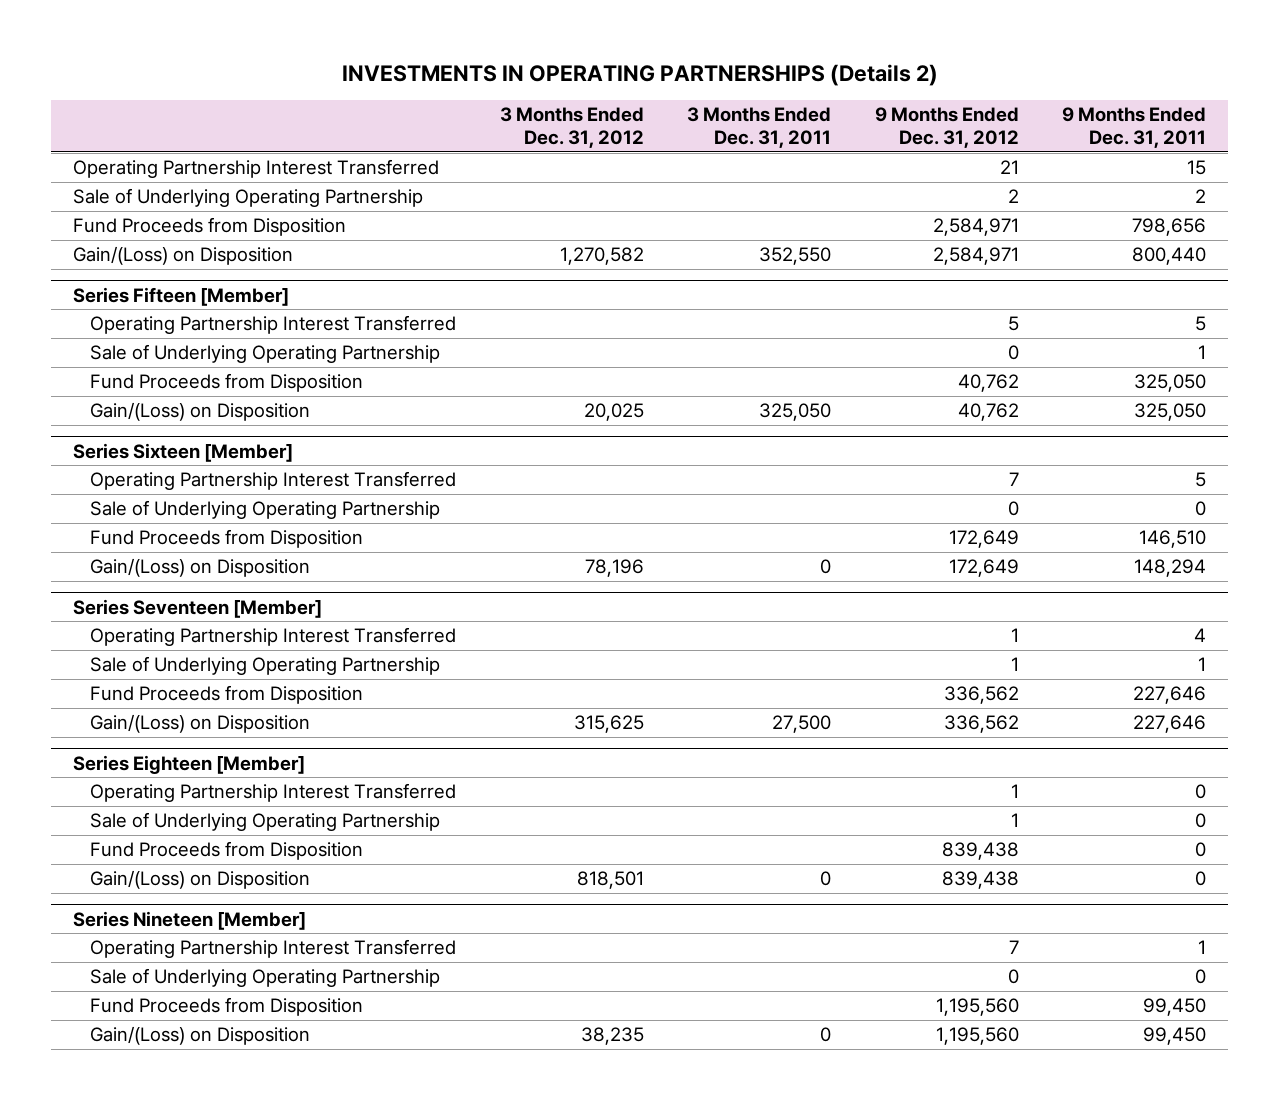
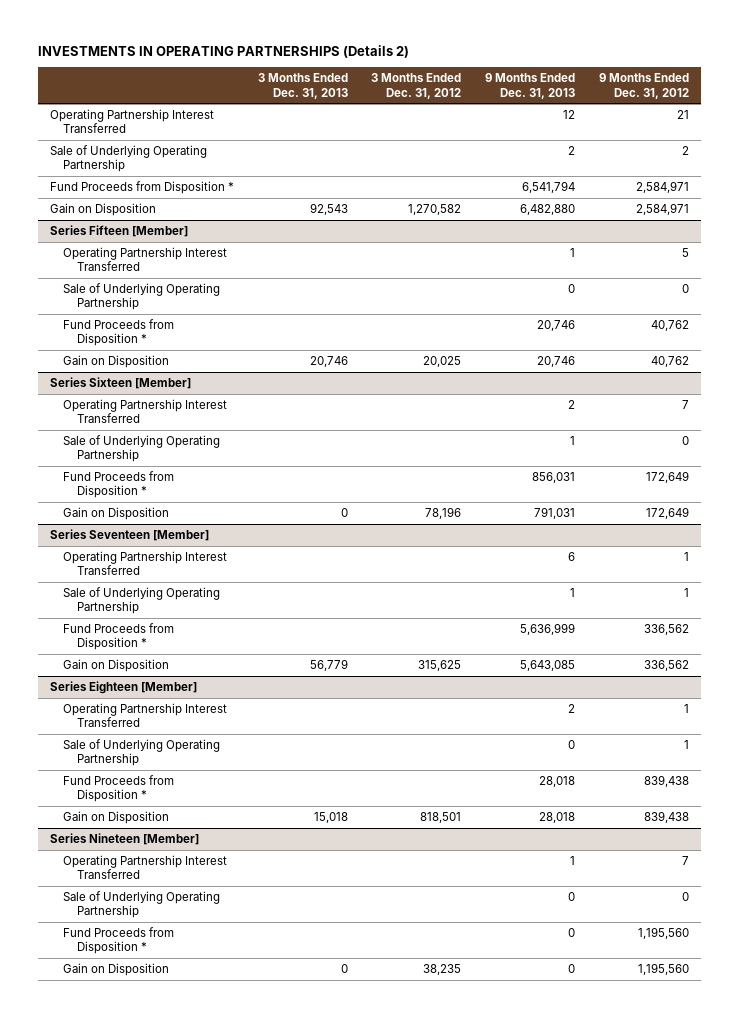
- | 3 Months Ended Dec. 31, 2012 | 3 Months Ended Dec. 31, 2011 | 9 Months Ended Dec. 31, 2012 | 9 Months Ended Dec. 31, 2011
+ | 3 Months Ended Dec. 31, 2013 | 3 Months Ended Dec. 31, 2012 | 9 Months Ended Dec. 31, 2013 | 9 Months Ended Dec. 31, 2012
- Fund Proceeds from Disposition | | | 2,584,971 | 798,656
- Gain/(Loss) on Disposition | 1,270,582 | 352,550 | 2,584,971 | 800,440
+ Fund Proceeds from Disposition * | | | 6,541,794 | 2,584,971
+ Gain on Disposition | 92,543 | 1,270,582 | 6,482,880 | 2,584,971
@ Series Fifteen [Member]
- Fund Proceeds from Disposition | | | 40,762 | 325,050
- Gain/(Loss) on Disposition | 20,025 | 325,050 | 40,762 | 325,050
+ Fund Proceeds from Disposition * | | | 20,746 | 40,762
+ Gain on Disposition | 20,746 | 20,025 | 20,746 | 40,762
@ Series Sixteen [Member]
- Fund Proceeds from Disposition | | | 172,649 | 146,510
- Gain/(Loss) on Disposition | 78,196 | 0 | 172,649 | 148,294
+ Fund Proceeds from Disposition * | | | 856,031 | 172,649
+ Gain on Disposition | 0 | 78,196 | 791,031 | 172,649
@ Series Seventeen [Member]
- Fund Proceeds from Disposition | | | 336,562 | 227,646
- Gain/(Loss) on Disposition | 315,625 | 27,500 | 336,562 | 227,646
+ Fund Proceeds from Disposition * | | | 5,636,999 | 336,562
+ Gain on Disposition | 56,779 | 315,625 | 5,643,085 | 336,562
@ Series Eighteen [Member]
- Fund Proceeds from Disposition | | | 839,438 | 0
- Gain/(Loss) on Disposition | 818,501 | 0 | 839,438 | 0
+ Fund Proceeds from Disposition * | | | 28,018 | 839,438
+ Gain on Disposition | 15,018 | 818,501 | 28,018 | 839,438
@ Series Nineteen [Member]
- Fund Proceeds from Disposition | | | 1,195,560 | 99,450
- Gain/(Loss) on Disposition | 38,235 | 0 | 1,195,560 | 99,450
+ Fund Proceeds from Disposition * | | | 0 | 1,195,560
+ Gain on Disposition | 0 | 38,235 | 0 | 1,195,560

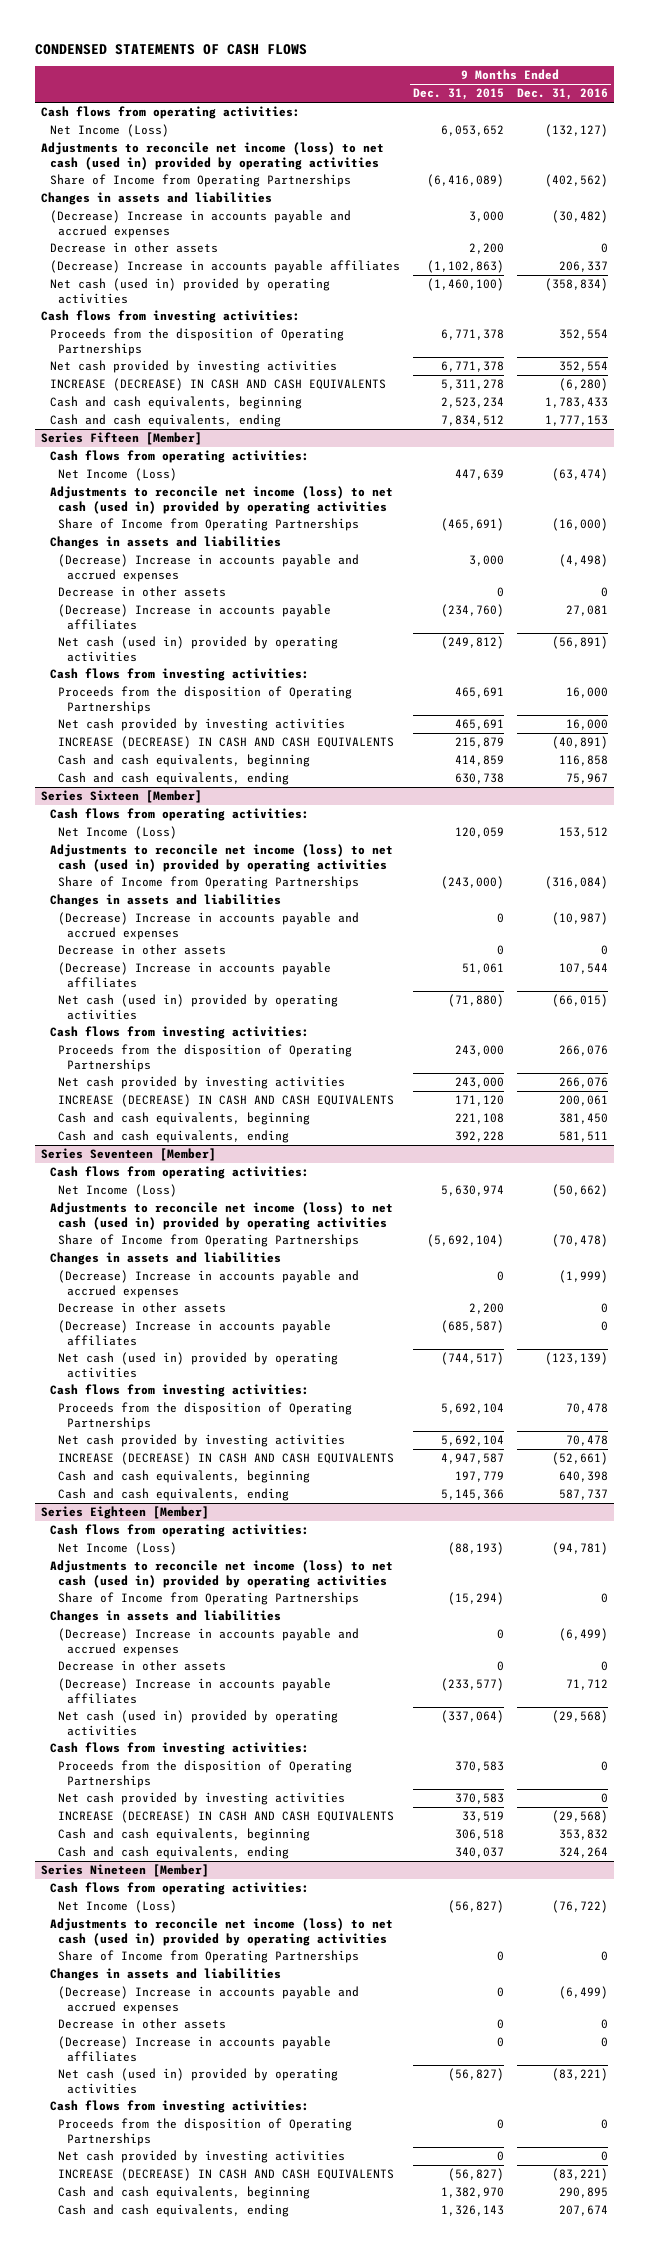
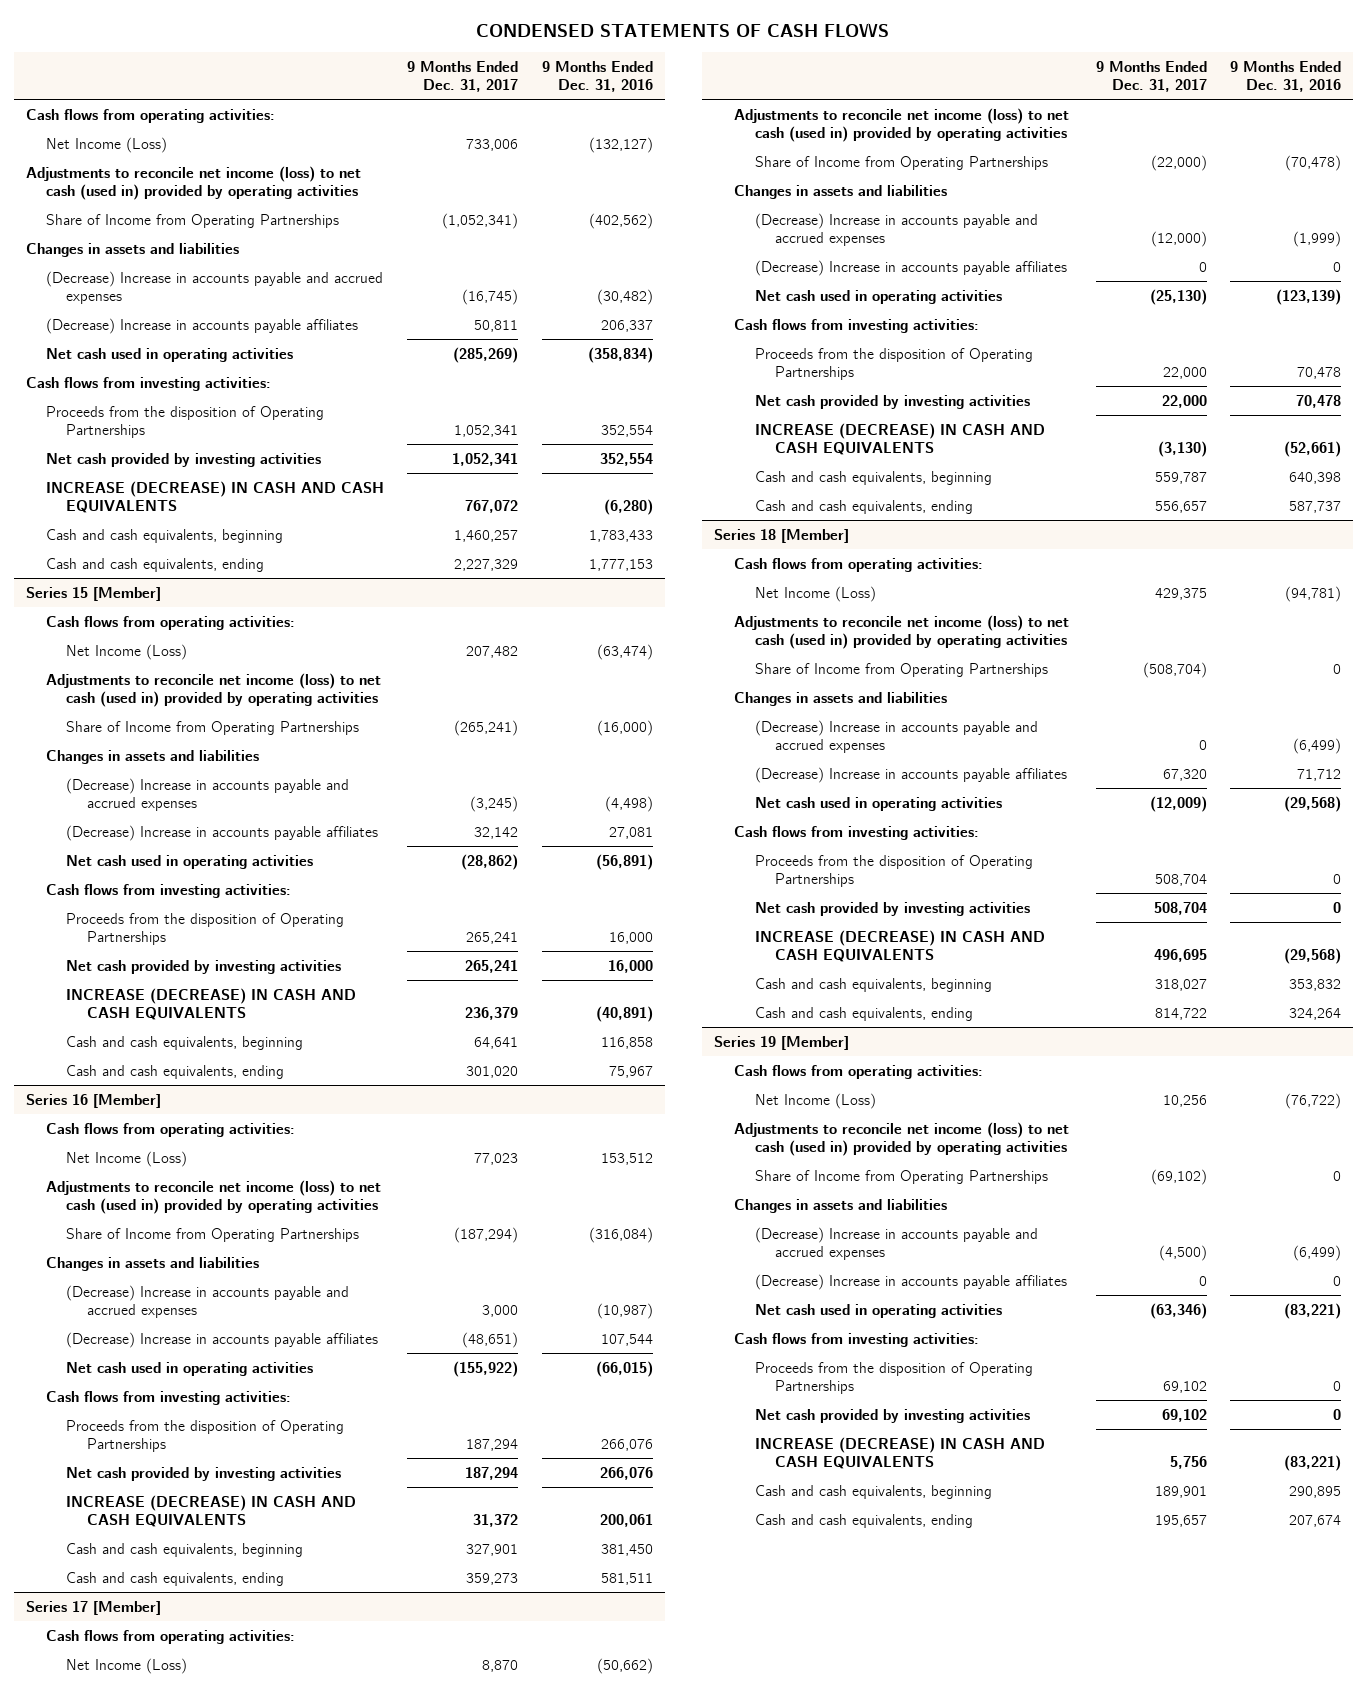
- | 9 Months Ended Dec. 31, 2015 | 9 Months Ended Dec. 31, 2016
+ | 9 Months Ended Dec. 31, 2017 | 9 Months Ended Dec. 31, 2016
- Decrease in other assets | 2,200 | 0
- Net cash (used in) provided by operating activities | (1,460,100) | (358,834)
+ Net cash used in operating activities | (285,269) | (358,834)
- Series Fifteen [Member]
+ Series 15 [Member]
- Decrease in other assets | 0 | 0
- Net cash (used in) provided by operating activities | (249,812) | (56,891)
+ Net cash used in operating activities | (28,862) | (56,891)
- Series Sixteen [Member]
+ Series 16 [Member]
- Decrease in other assets | 0 | 0
- Net cash (used in) provided by operating activities | (71,880) | (66,015)
+ Net cash used in operating activities | (155,922) | (66,015)
- Series Seventeen [Member]
+ Series 17 [Member]
- Decrease in other assets | 2,200 | 0
- Net cash (used in) provided by operating activities | (744,517) | (123,139)
+ Net cash used in operating activities | (25,130) | (123,139)
- Series Eighteen [Member]
+ Series 18 [Member]
- Decrease in other assets | 0 | 0
- Net cash (used in) provided by operating activities | (337,064) | (29,568)
+ Net cash used in operating activities | (12,009) | (29,568)
- Series Nineteen [Member]
+ Series 19 [Member]
- Decrease in other assets | 0 | 0
- Net cash (used in) provided by operating activities | (56,827) | (83,221)
+ Net cash used in operating activities | (63,346) | (83,221)

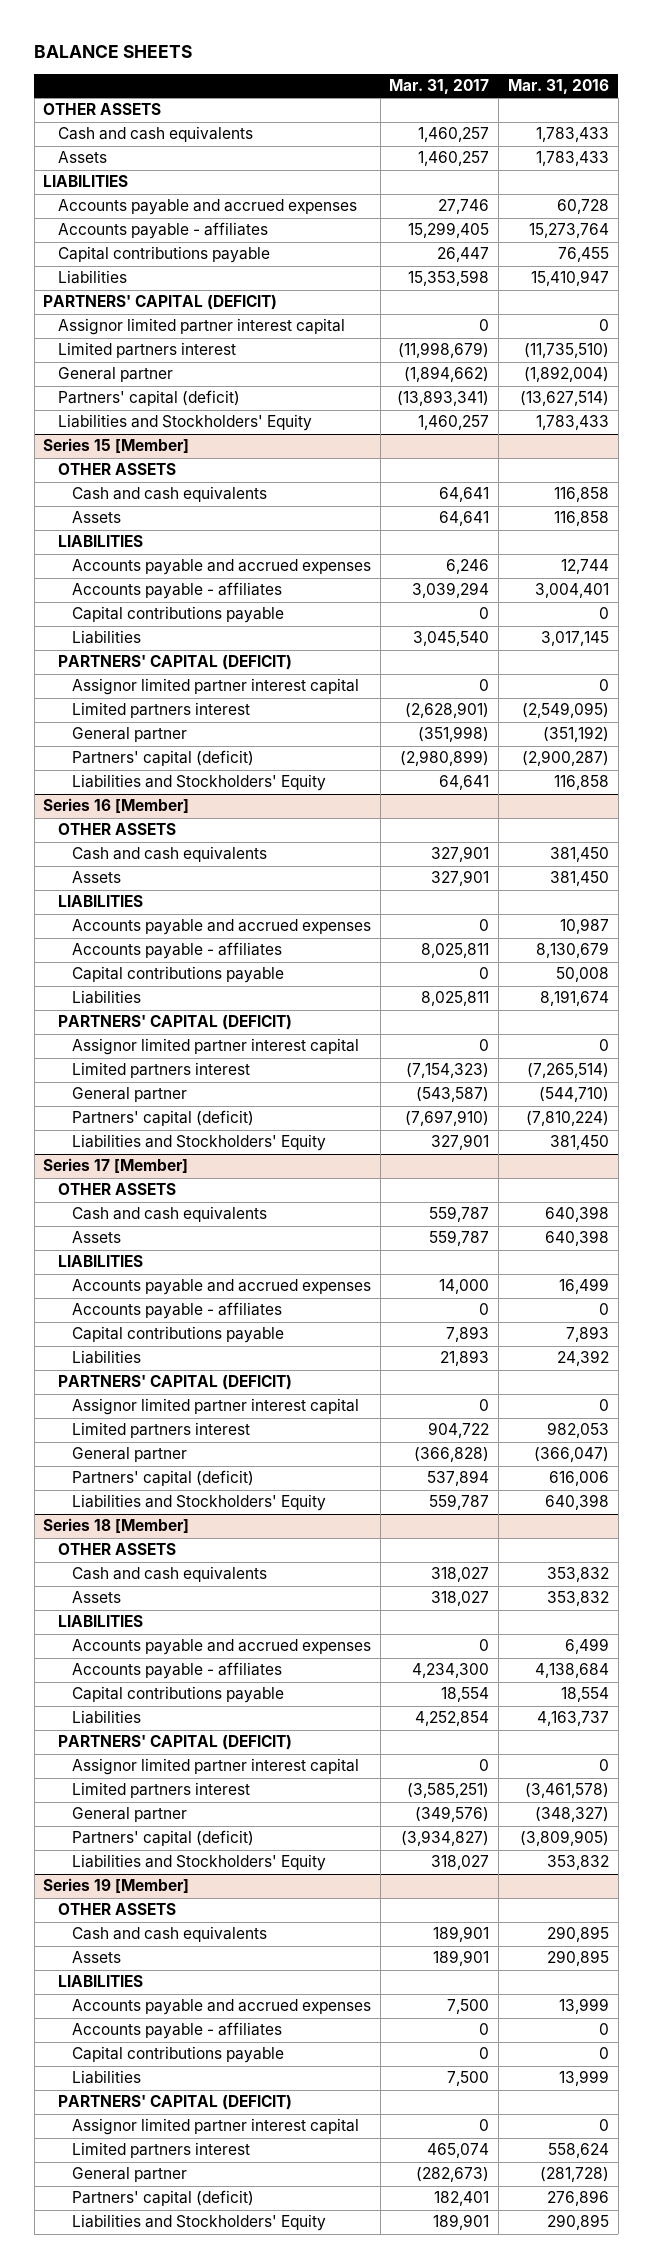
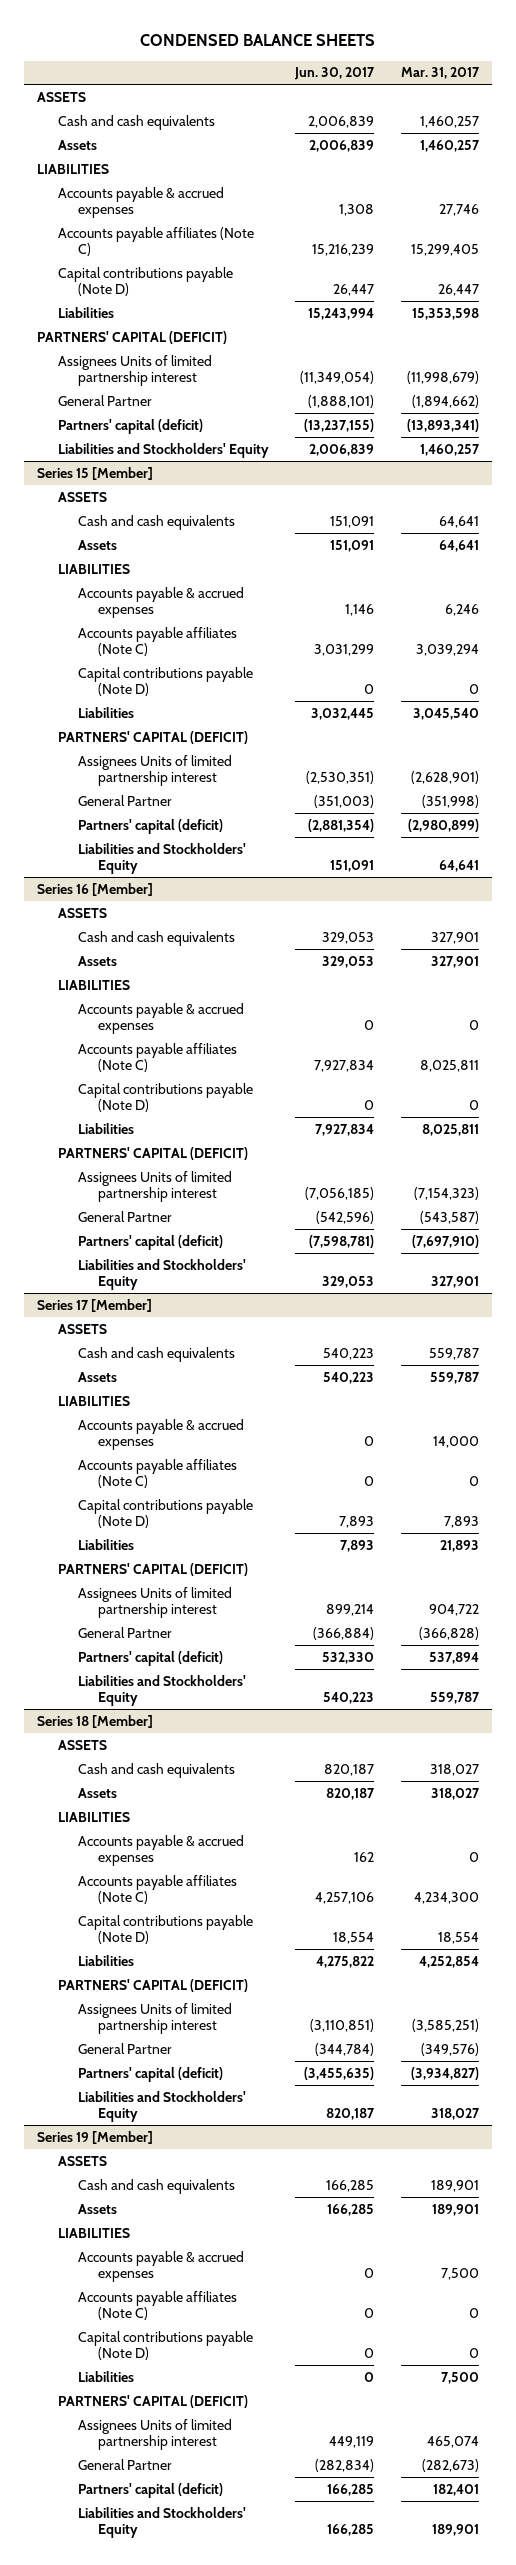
- BALANCE SHEETS
+ CONDENSED BALANCE SHEETS
- | Mar. 31, 2017 | Mar. 31, 2016
+ | Jun. 30, 2017 | Mar. 31, 2017
- OTHER ASSETS
+ ASSETS
- Accounts payable and accrued expenses | 27,746 | 60,728
- Accounts payable - affiliates | 15,299,405 | 15,273,764
- Capital contributions payable | 26,447 | 76,455
+ Accounts payable & accrued expenses | 1,308 | 27,746
+ Accounts payable affiliates (Note C) | 15,216,239 | 15,299,405
+ Capital contributions payable (Note D) | 26,447 | 26,447
- Assignor limited partner interest capital | 0 | 0
- Limited partners interest | (11,998,679) | (11,735,510)
- General partner | (1,894,662) | (1,892,004)
+ Assignees Units of limited partnership interest | (11,349,054) | (11,998,679)
+ General Partner | (1,888,101) | (1,894,662)
@ Series 15 [Member]
- OTHER ASSETS
+ ASSETS
- Accounts payable and accrued expenses | 6,246 | 12,744
- Accounts payable - affiliates | 3,039,294 | 3,004,401
- Capital contributions payable | 0 | 0
+ Accounts payable & accrued expenses | 1,146 | 6,246
+ Accounts payable affiliates (Note C) | 3,031,299 | 3,039,294
+ Capital contributions payable (Note D) | 0 | 0
- Assignor limited partner interest capital | 0 | 0
- Limited partners interest | (2,628,901) | (2,549,095)
- General partner | (351,998) | (351,192)
+ Assignees Units of limited partnership interest | (2,530,351) | (2,628,901)
+ General Partner | (351,003) | (351,998)
@ Series 16 [Member]
- OTHER ASSETS
+ ASSETS
- Accounts payable and accrued expenses | 0 | 10,987
- Accounts payable - affiliates | 8,025,811 | 8,130,679
- Capital contributions payable | 0 | 50,008
+ Accounts payable & accrued expenses | 0 | 0
+ Accounts payable affiliates (Note C) | 7,927,834 | 8,025,811
+ Capital contributions payable (Note D) | 0 | 0
- Assignor limited partner interest capital | 0 | 0
- Limited partners interest | (7,154,323) | (7,265,514)
- General partner | (543,587) | (544,710)
+ Assignees Units of limited partnership interest | (7,056,185) | (7,154,323)
+ General Partner | (542,596) | (543,587)
@ Series 17 [Member]
- OTHER ASSETS
+ ASSETS
- Accounts payable and accrued expenses | 14,000 | 16,499
- Accounts payable - affiliates | 0 | 0
- Capital contributions payable | 7,893 | 7,893
+ Accounts payable & accrued expenses | 0 | 14,000
+ Accounts payable affiliates (Note C) | 0 | 0
+ Capital contributions payable (Note D) | 7,893 | 7,893
- Assignor limited partner interest capital | 0 | 0
- Limited partners interest | 904,722 | 982,053
- General partner | (366,828) | (366,047)
+ Assignees Units of limited partnership interest | 899,214 | 904,722
+ General Partner | (366,884) | (366,828)
@ Series 18 [Member]
- OTHER ASSETS
+ ASSETS
- Accounts payable and accrued expenses | 0 | 6,499
- Accounts payable - affiliates | 4,234,300 | 4,138,684
- Capital contributions payable | 18,554 | 18,554
+ Accounts payable & accrued expenses | 162 | 0
+ Accounts payable affiliates (Note C) | 4,257,106 | 4,234,300
+ Capital contributions payable (Note D) | 18,554 | 18,554
- Assignor limited partner interest capital | 0 | 0
- Limited partners interest | (3,585,251) | (3,461,578)
- General partner | (349,576) | (348,327)
+ Assignees Units of limited partnership interest | (3,110,851) | (3,585,251)
+ General Partner | (344,784) | (349,576)
@ Series 19 [Member]
- OTHER ASSETS
+ ASSETS
- Accounts payable and accrued expenses | 7,500 | 13,999
- Accounts payable - affiliates | 0 | 0
- Capital contributions payable | 0 | 0
+ Accounts payable & accrued expenses | 0 | 7,500
+ Accounts payable affiliates (Note C) | 0 | 0
+ Capital contributions payable (Note D) | 0 | 0
- Assignor limited partner interest capital | 0 | 0
- Limited partners interest | 465,074 | 558,624
- General partner | (282,673) | (281,728)
+ Assignees Units of limited partnership interest | 449,119 | 465,074
+ General Partner | (282,834) | (282,673)

